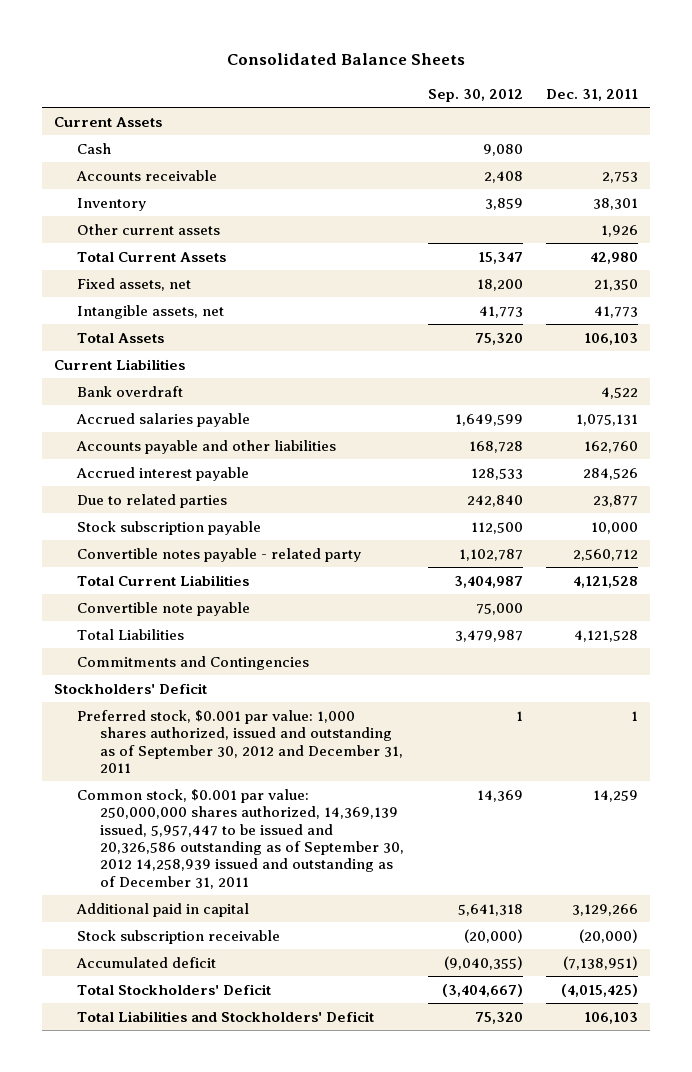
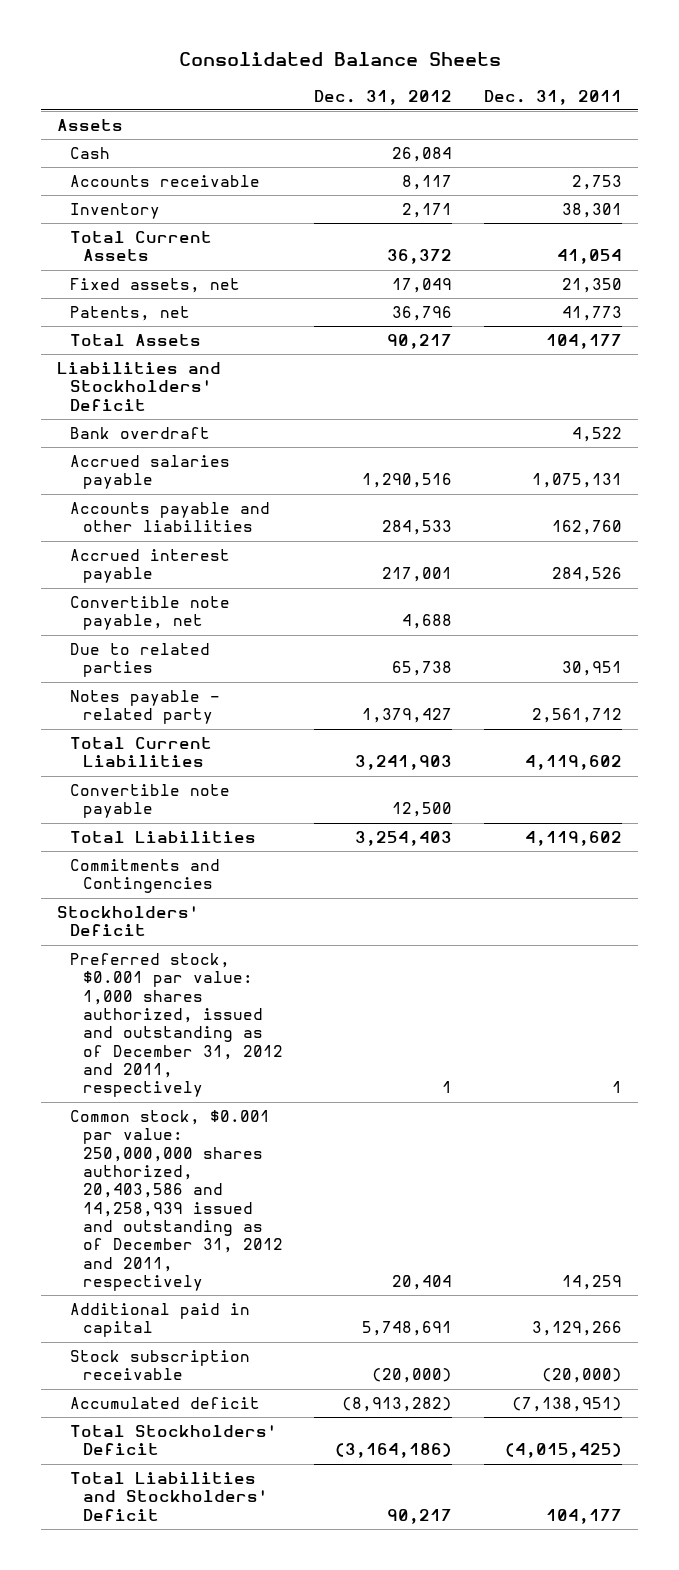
- | Sep. 30, 2012 | Dec. 31, 2011
+ | Dec. 31, 2012 | Dec. 31, 2011
- Current Assets
+ Assets
- Other current assets | | 1,926
- Total Current Assets | 15,347 | 42,980
+ Total Current Assets | 36,372 | 41,054
- Intangible assets, net | 41,773 | 41,773
- Total Assets | 75,320 | 106,103
- Current Liabilities
+ Patents, net | 36,796 | 41,773
+ Total Assets | 90,217 | 104,177
+ Liabilities and Stockholders' Deficit
- Due to related parties | 242,840 | 23,877
- Stock subscription payable | 112,500 | 10,000
- Convertible notes payable - related party | 1,102,787 | 2,560,712
- Total Current Liabilities | 3,404,987 | 4,121,528
+ Convertible note payable, net | 4,688 |
+ Due to related parties | 65,738 | 30,951
+ Notes payable - related party | 1,379,427 | 2,561,712
+ Total Current Liabilities | 3,241,903 | 4,119,602
- Total Liabilities | 3,479,987 | 4,121,528
+ Total Liabilities | 3,254,403 | 4,119,602
- Preferred stock, $0.001 par value: 1,000 shares authorized, issued and outstanding as of September 30, 2012 and December 31, 2011 | 1 | 1
- Common stock, $0.001 par value: 250,000,000 shares authorized, 14,369,139 issued, 5,957,447 to be issued and 20,326,586 outstanding as of September 30, 2012 14,258,939 issued and outstanding as of December 31, 2011 | 14,369 | 14,259
+ Preferred stock, $0.001 par value: 1,000 shares authorized, issued and outstanding as of December 31, 2012 and 2011, respectively | 1 | 1
+ Common stock, $0.001 par value: 250,000,000 shares authorized, 20,403,586 and 14,258,939 issued and outstanding as of December 31, 2012 and 2011, respectively | 20,404 | 14,259
- Total Liabilities and Stockholders' Deficit | 75,320 | 106,103
+ Total Liabilities and Stockholders' Deficit | 90,217 | 104,177

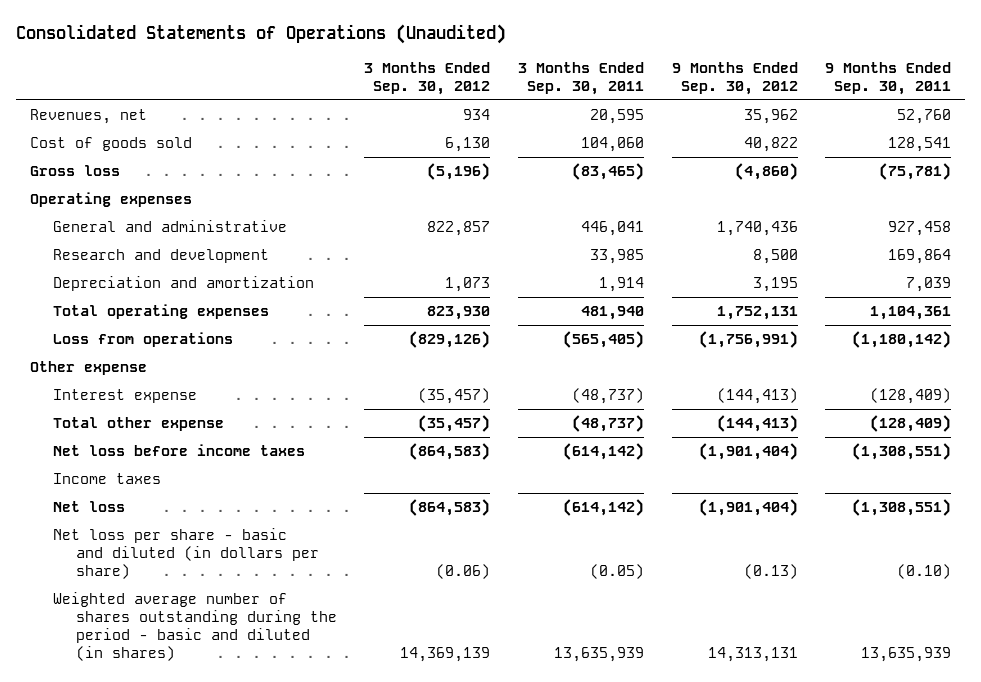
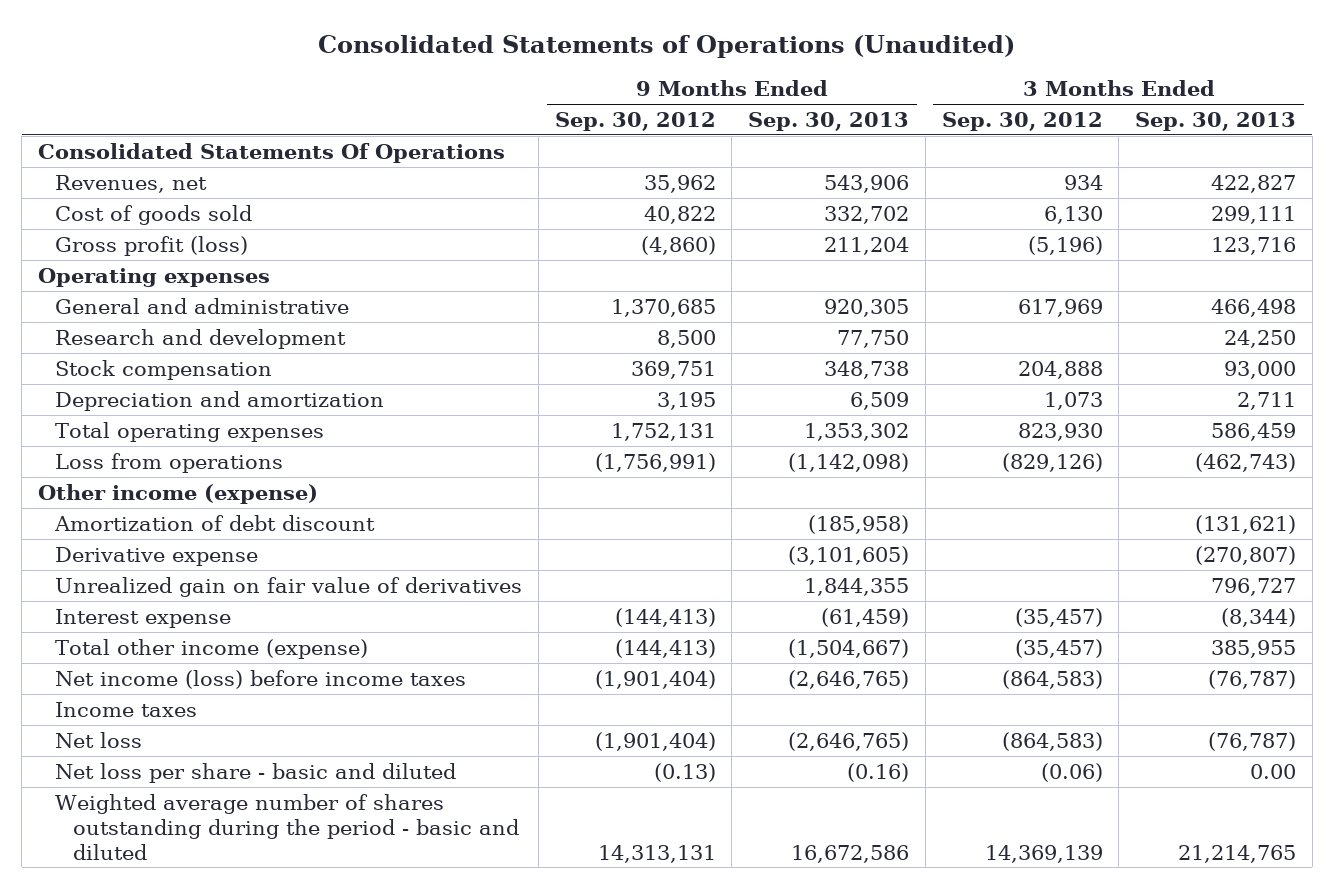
- | 3 Months Ended Sep. 30, 2012 | 3 Months Ended Sep. 30, 2011 | 9 Months Ended Sep. 30, 2012 | 9 Months Ended Sep. 30, 2011
+ | 9 Months Ended Sep. 30, 2012 | 9 Months Ended Sep. 30, 2013 | 3 Months Ended Sep. 30, 2012 | 3 Months Ended Sep. 30, 2013
+ Consolidated Statements Of Operations
- Gross loss | (5,196) | (83,465) | (4,860) | (75,781)
+ Gross profit (loss) | (4,860) | 211,204 | (5,196) | 123,716
- General and administrative | 822,857 | 446,041 | 1,740,436 | 927,458
+ General and administrative | 1,370,685 | 920,305 | 617,969 | 466,498
+ Stock compensation | 369,751 | 348,738 | 204,888 | 93,000
- Other expense
+ Other income (expense)
+ Amortization of debt discount | | (185,958) | | (131,621)
+ Derivative expense | | (3,101,605) | | (270,807)
+ Unrealized gain on fair value of derivatives | | 1,844,355 | | 796,727
- Total other expense | (35,457) | (48,737) | (144,413) | (128,409)
- Net loss before income taxes | (864,583) | (614,142) | (1,901,404) | (1,308,551)
+ Total other income (expense) | (144,413) | (1,504,667) | (35,457) | 385,955
+ Net income (loss) before income taxes | (1,901,404) | (2,646,765) | (864,583) | (76,787)
- Net loss per share - basic and diluted (in dollars per share) | (0.06) | (0.05) | (0.13) | (0.10)
- Weighted average number of shares outstanding during the period - basic and diluted (in shares) | 14,369,139 | 13,635,939 | 14,313,131 | 13,635,939
+ Net loss per share - basic and diluted | (0.13) | (0.16) | (0.06) | 0.00
+ Weighted average number of shares outstanding during the period - basic and diluted | 14,313,131 | 16,672,586 | 14,369,139 | 21,214,765

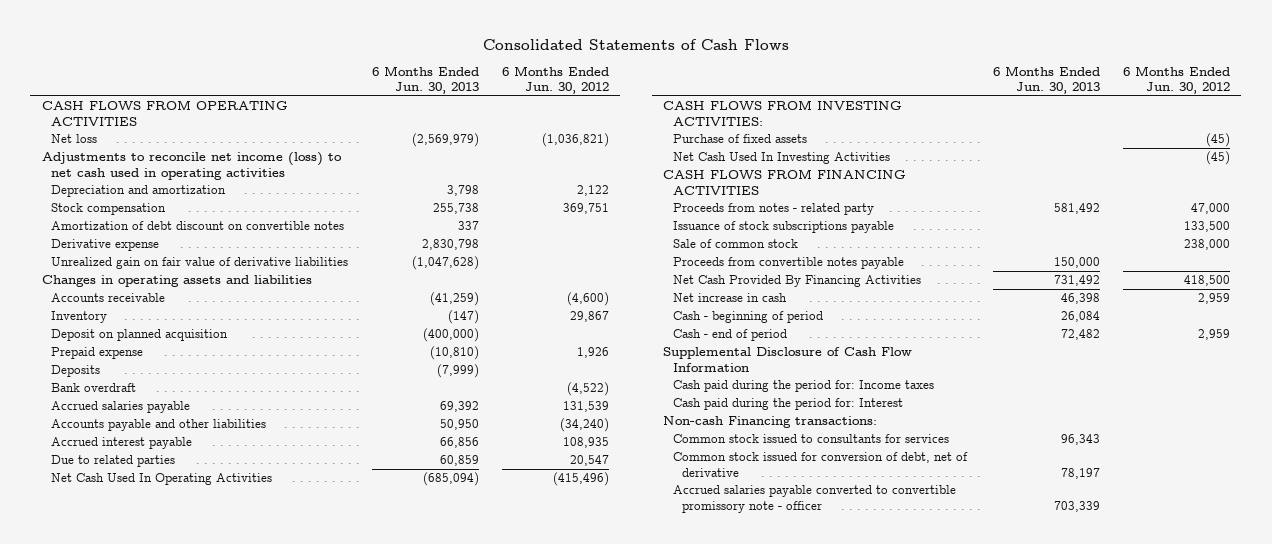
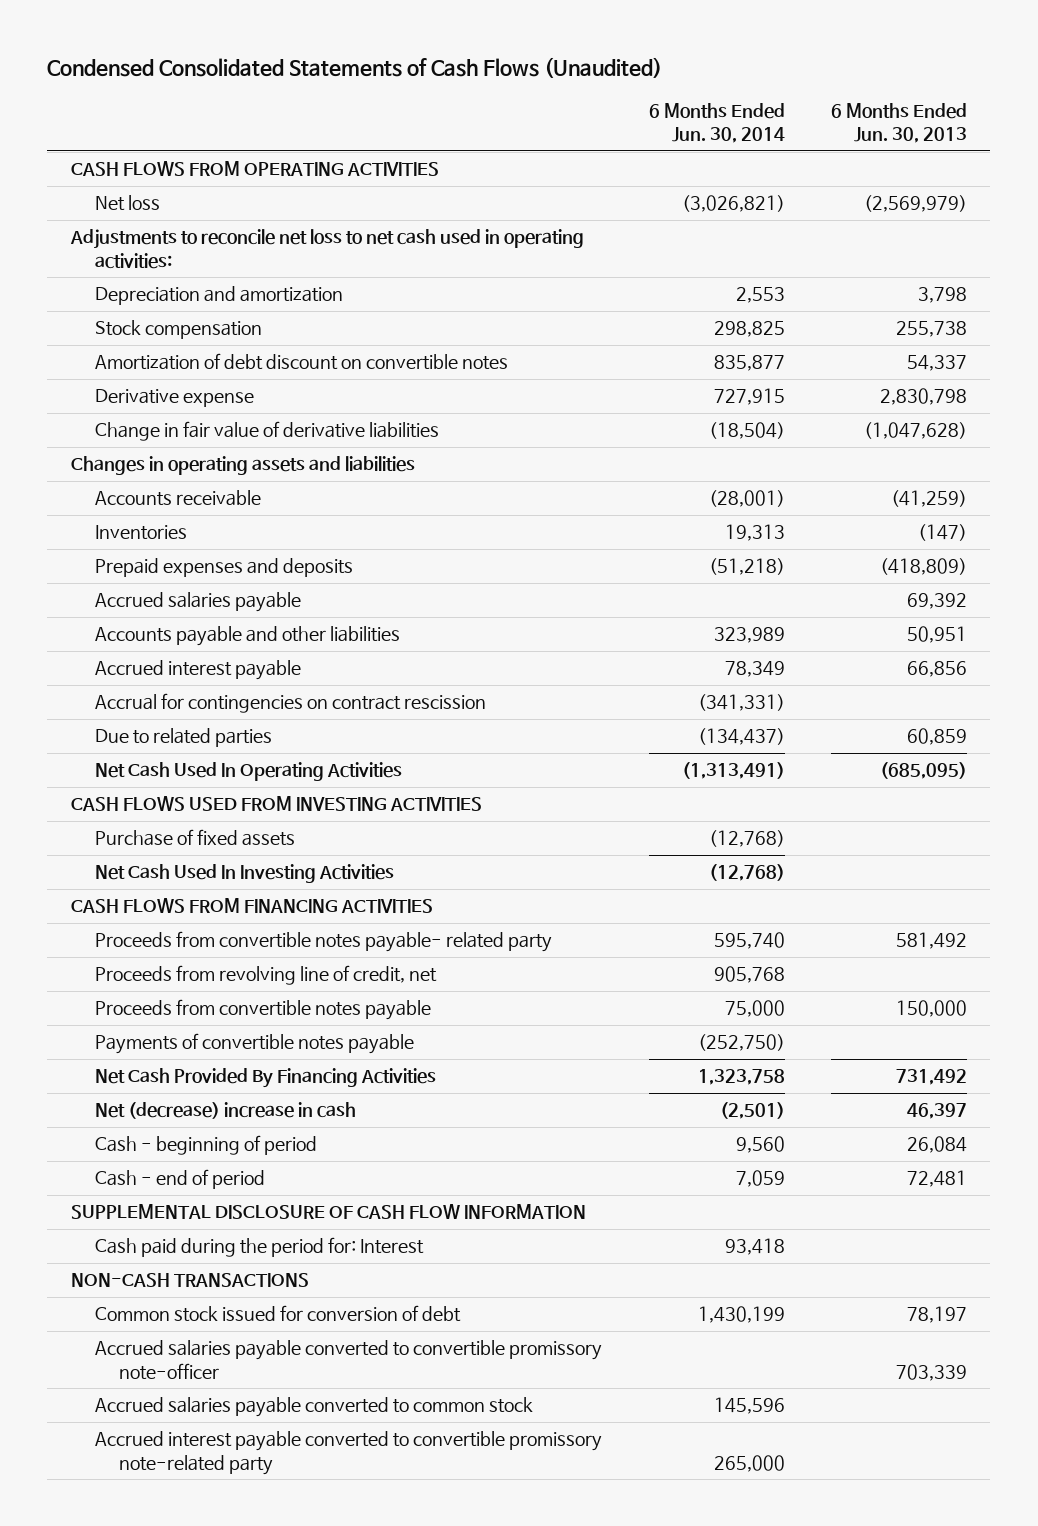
- Consolidated Statements of Cash Flows
+ Condensed Consolidated Statements of Cash Flows (Unaudited)
- | 6 Months Ended Jun. 30, 2013 | 6 Months Ended Jun. 30, 2012
+ | 6 Months Ended Jun. 30, 2014 | 6 Months Ended Jun. 30, 2013
- Adjustments to reconcile net income (loss) to net cash used in operating activities
+ Adjustments to reconcile net loss to net cash used in operating activities:
- Amortization of debt discount on convertible notes | 337 |
+ Amortization of debt discount on convertible notes | 835,877 | 54,337
- Unrealized gain on fair value of derivative liabilities | (1,047,628) |
+ Change in fair value of derivative liabilities | (18,504) | (1,047,628)
- Inventory | (147) | 29,867
- Deposit on planned acquisition | (400,000) |
- Prepaid expense | (10,810) | 1,926
- Deposits | (7,999) |
- Bank overdraft | | (4,522)
+ Inventories | 19,313 | (147)
+ Prepaid expenses and deposits | (51,218) | (418,809)
- Accounts payable and other liabilities | 50,950 | (34,240)
+ Accounts payable and other liabilities | 323,989 | 50,951
+ Accrual for contingencies on contract rescission | (341,331) |
- Net Cash Used In Operating Activities | (685,094) | (415,496)
- CASH FLOWS FROM INVESTING ACTIVITIES:
+ Net Cash Used In Operating Activities | (1,313,491) | (685,095)
+ CASH FLOWS USED FROM INVESTING ACTIVITIES
- Proceeds from notes - related party | 581,492 | 47,000
- Issuance of stock subscriptions payable | | 133,500
- Sale of common stock | | 238,000
+ Proceeds from convertible notes payable- related party | 595,740 | 581,492
+ Proceeds from revolving line of credit, net | 905,768 |
+ Payments of convertible notes payable | (252,750) |
- Net increase in cash | 46,398 | 2,959
+ Net (decrease) increase in cash | (2,501) | 46,397
- Cash - end of period | 72,482 | 2,959
- Supplemental Disclosure of Cash Flow Information
- Cash paid during the period for: Income taxes
+ Cash - end of period | 7,059 | 72,481
+ SUPPLEMENTAL DISCLOSURE OF CASH FLOW INFORMATION
- Non-cash Financing transactions:
- Common stock issued to consultants for services | 96,343 |
- Common stock issued for conversion of debt, net of derivative | 78,197 |
- Accrued salaries payable converted to convertible promissory note - officer | 703,339 |
+ NON-CASH TRANSACTIONS
+ Common stock issued for conversion of debt | 1,430,199 | 78,197
+ Accrued salaries payable converted to convertible promissory note-officer | | 703,339
+ Accrued salaries payable converted to common stock | 145,596 |
+ Accrued interest payable converted to convertible promissory note-related party | 265,000 |

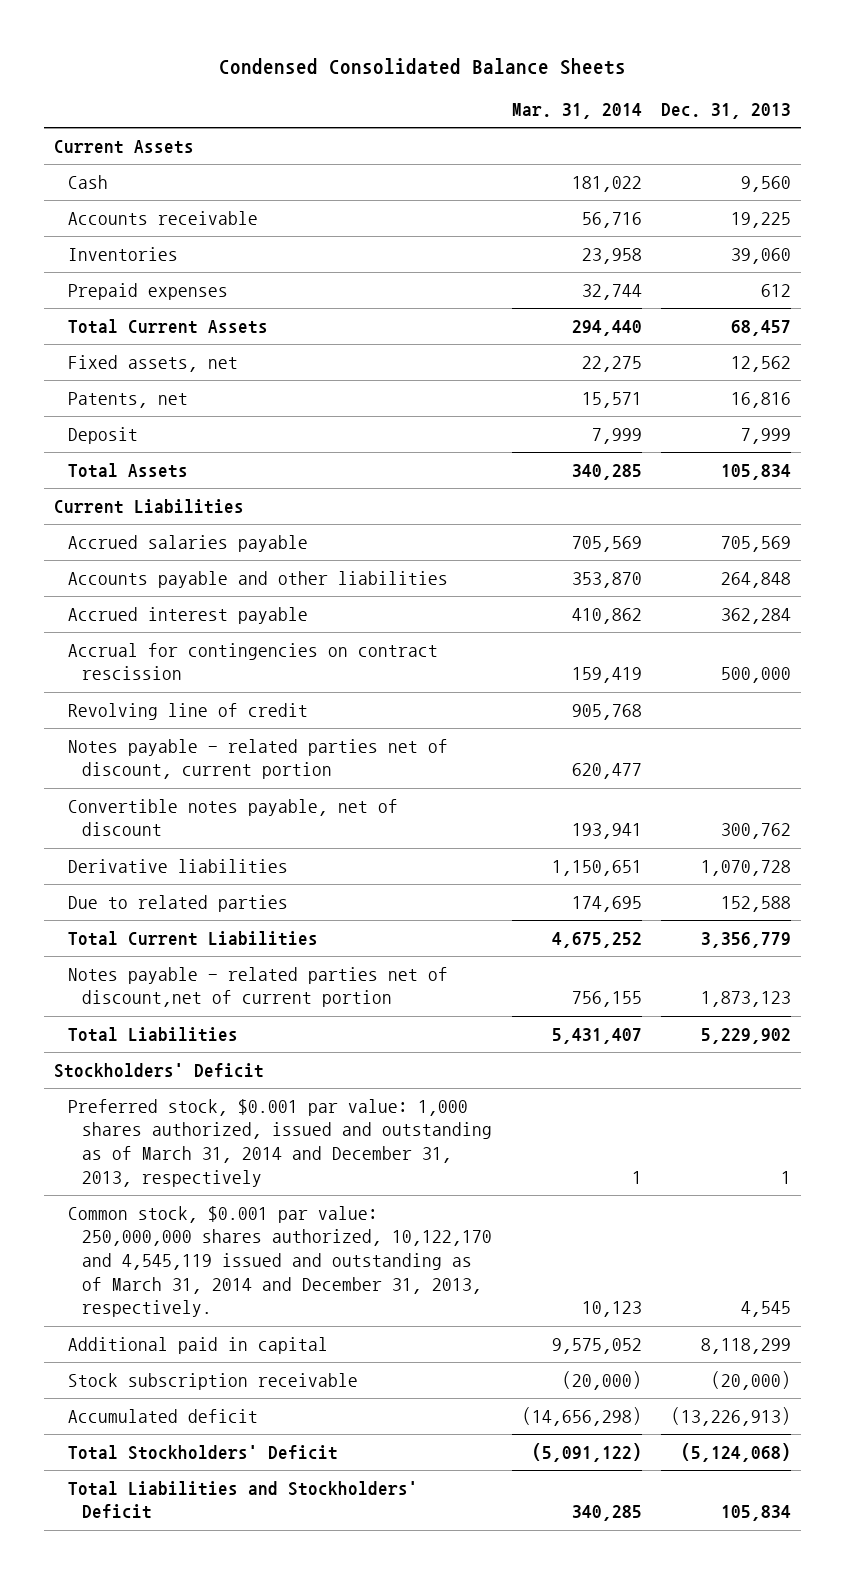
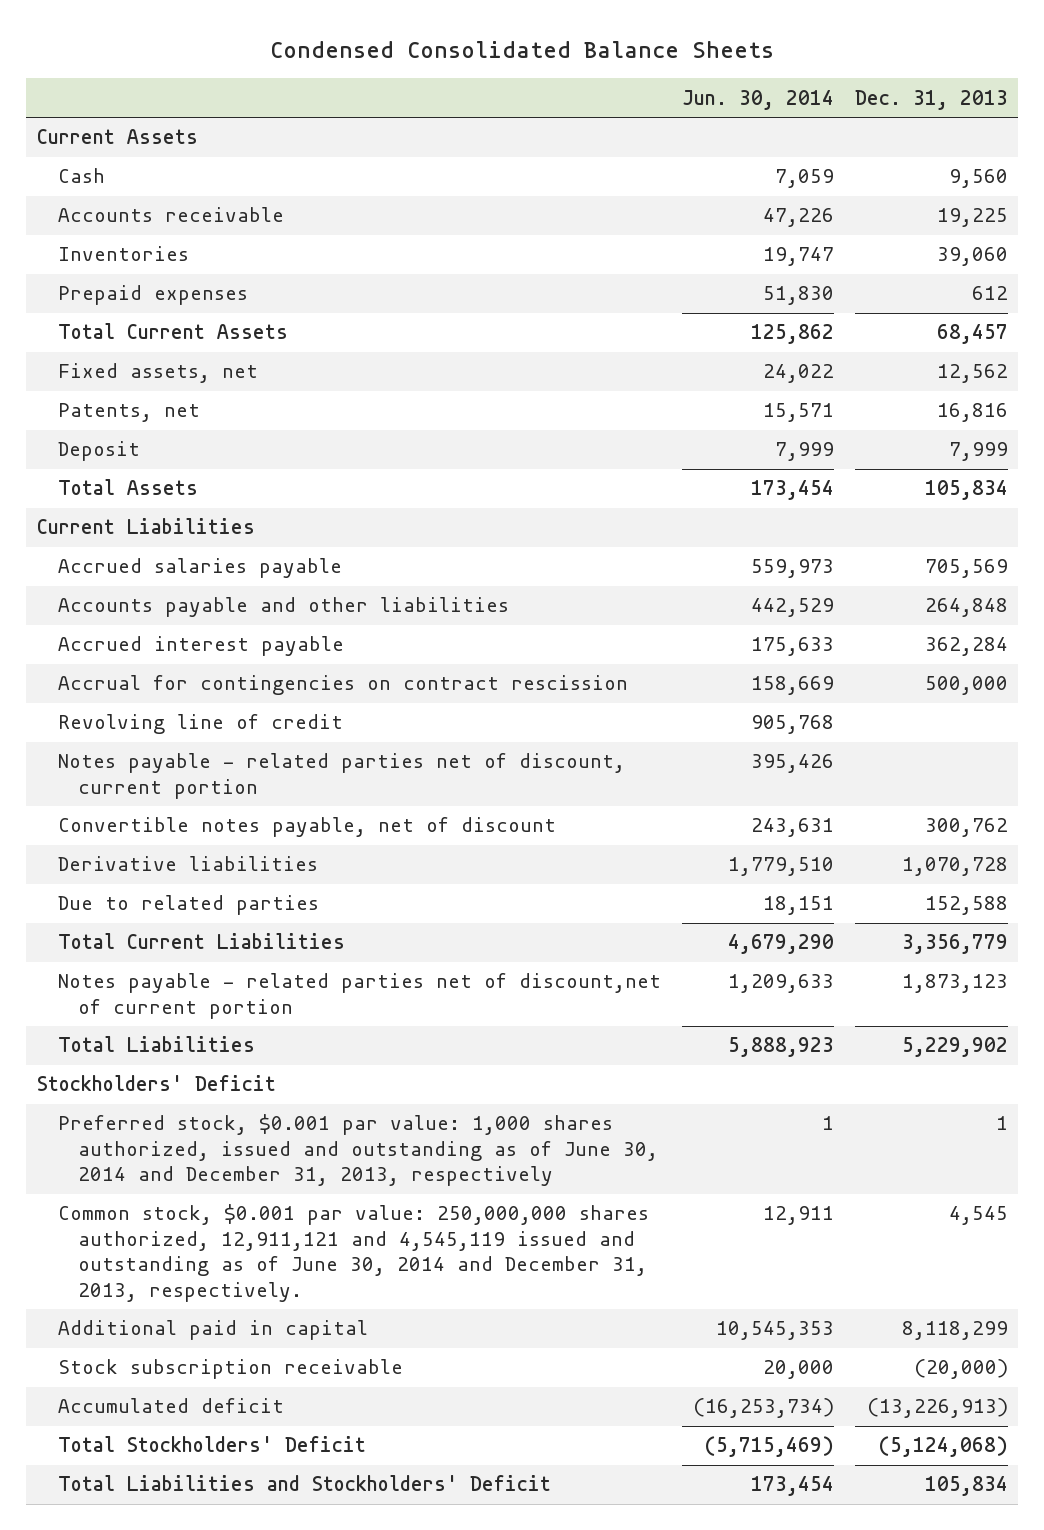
- | Mar. 31, 2014 | Dec. 31, 2013
+ | Jun. 30, 2014 | Dec. 31, 2013
- Preferred stock, $0.001 par value: 1,000 shares authorized, issued and outstanding as of March 31, 2014 and December 31, 2013, respectively | 1 | 1
- Common stock, $0.001 par value: 250,000,000 shares authorized, 10,122,170 and 4,545,119 issued and outstanding as of March 31, 2014 and December 31, 2013, respectively. | 10,123 | 4,545
+ Preferred stock, $0.001 par value: 1,000 shares authorized, issued and outstanding as of June 30, 2014 and December 31, 2013, respectively | 1 | 1
+ Common stock, $0.001 par value: 250,000,000 shares authorized, 12,911,121 and 4,545,119 issued and outstanding as of June 30, 2014 and December 31, 2013, respectively. | 12,911 | 4,545

